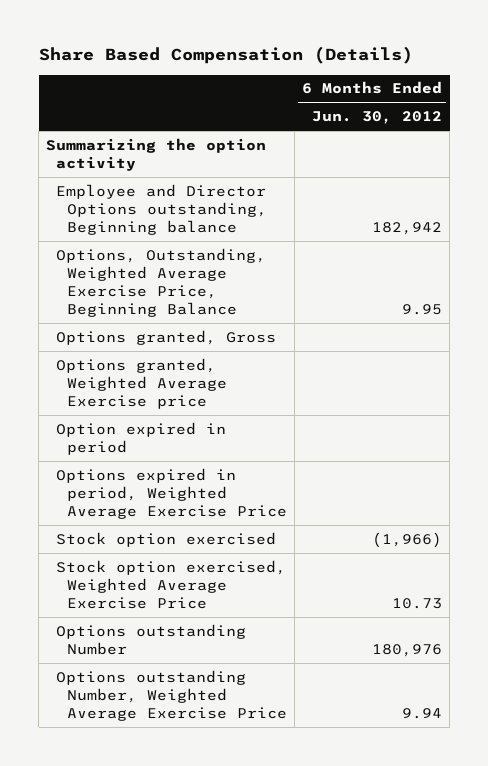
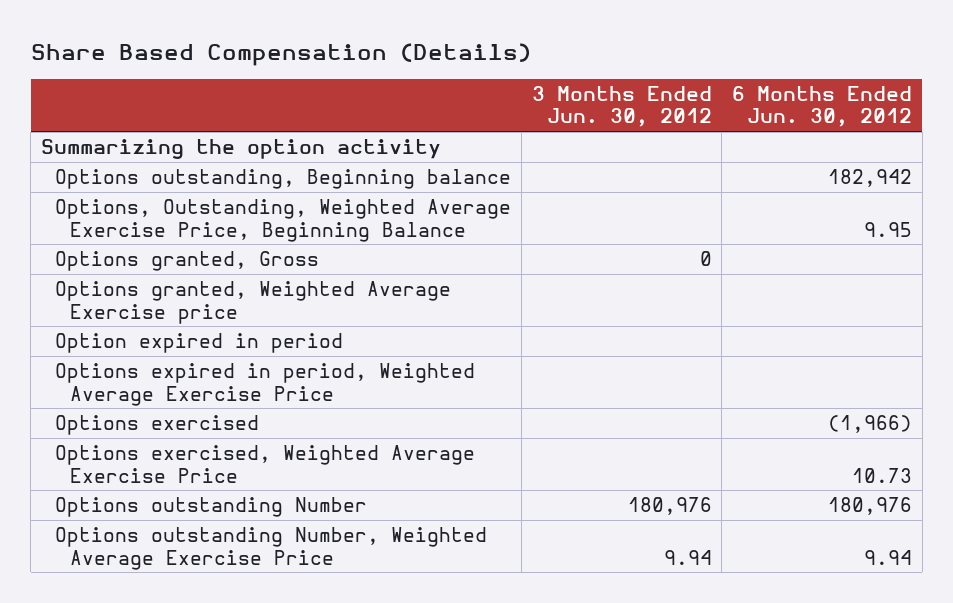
- | 6 Months Ended Jun. 30, 2012
+ | 3 Months Ended Jun. 30, 2012 | 6 Months Ended Jun. 30, 2012
- Employee and Director Options outstanding, Beginning balance | 182,942
+ Options outstanding, Beginning balance | | 182,942
- Stock option exercised | (1,966)
- Stock option exercised, Weighted Average Exercise Price | 10.73
+ Options exercised | | (1,966)
+ Options exercised, Weighted Average Exercise Price | | 10.73

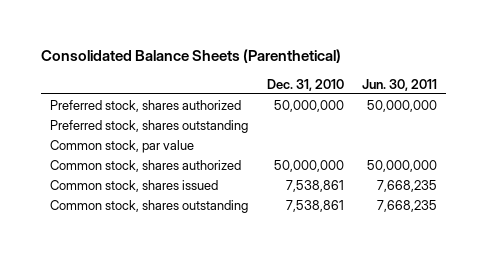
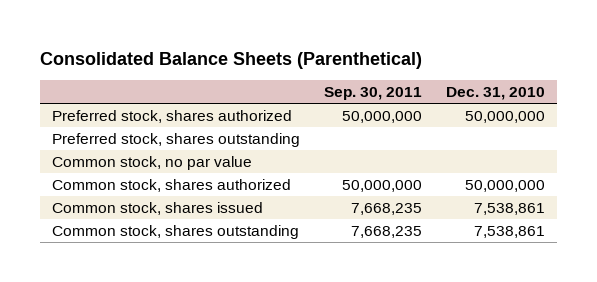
- | Dec. 31, 2010 | Jun. 30, 2011
+ | Sep. 30, 2011 | Dec. 31, 2010
- Common stock, par value
+ Common stock, no par value

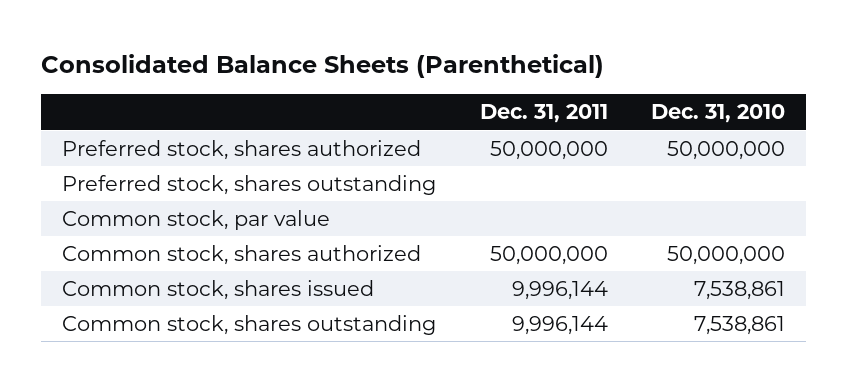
- | Sep. 30, 2011 | Dec. 31, 2010
+ | Dec. 31, 2011 | Dec. 31, 2010
- Common stock, no par value
+ Common stock, par value

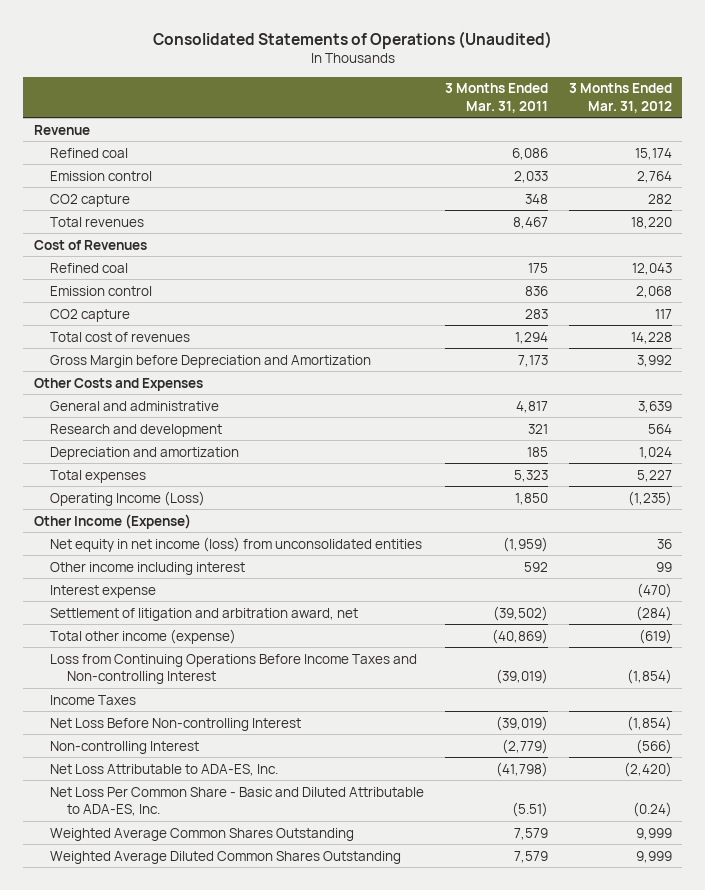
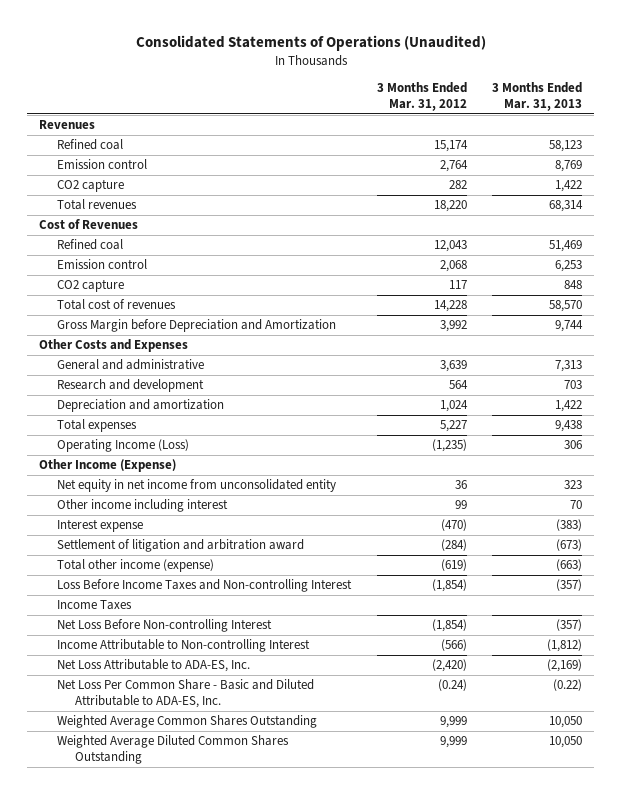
- | 3 Months Ended Mar. 31, 2011 | 3 Months Ended Mar. 31, 2012
+ | 3 Months Ended Mar. 31, 2012 | 3 Months Ended Mar. 31, 2013
- Revenue
+ Revenues
- Net equity in net income (loss) from unconsolidated entities | (1,959) | 36
+ Net equity in net income from unconsolidated entity | 36 | 323
- Settlement of litigation and arbitration award, net | (39,502) | (284)
+ Settlement of litigation and arbitration award | (284) | (673)
- Loss from Continuing Operations Before Income Taxes and Non-controlling Interest | (39,019) | (1,854)
+ Loss Before Income Taxes and Non-controlling Interest | (1,854) | (357)
- Non-controlling Interest | (2,779) | (566)
+ Income Attributable to Non-controlling Interest | (566) | (1,812)

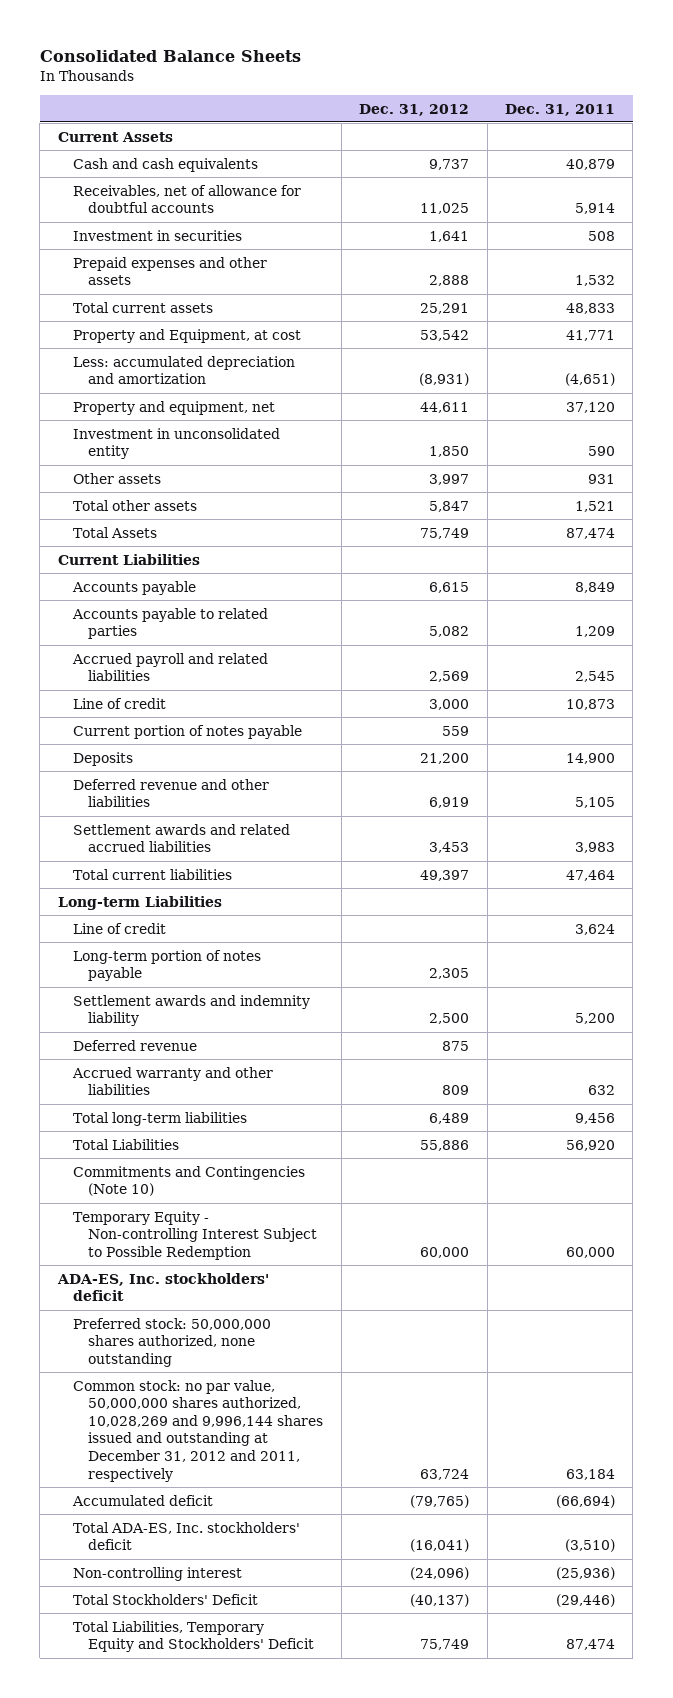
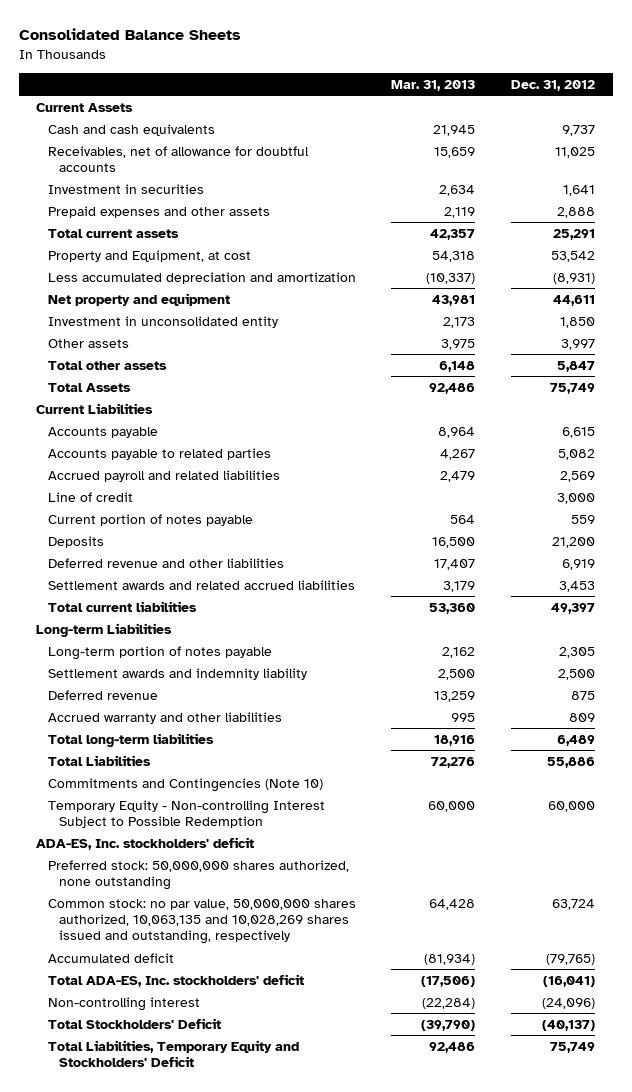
- | Dec. 31, 2012 | Dec. 31, 2011
+ | Mar. 31, 2013 | Dec. 31, 2012
- Less: accumulated depreciation and amortization | (8,931) | (4,651)
- Property and equipment, net | 44,611 | 37,120
+ Less accumulated depreciation and amortization | (10,337) | (8,931)
+ Net property and equipment | 43,981 | 44,611
- Line of credit | | 3,624
- Common stock: no par value, 50,000,000 shares authorized, 10,028,269 and 9,996,144 shares issued and outstanding at December 31, 2012 and 2011, respectively | 63,724 | 63,184
+ Common stock: no par value, 50,000,000 shares authorized, 10,063,135 and 10,028,269 shares issued and outstanding, respectively | 64,428 | 63,724

